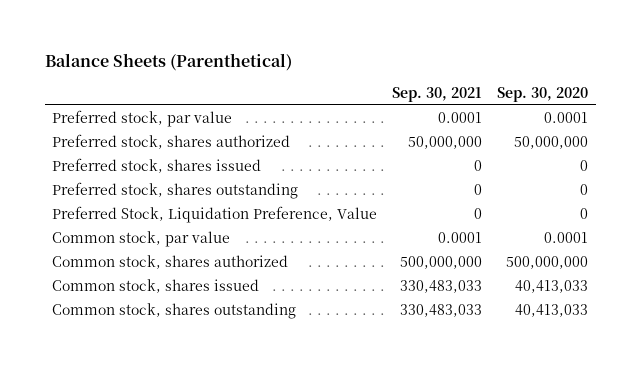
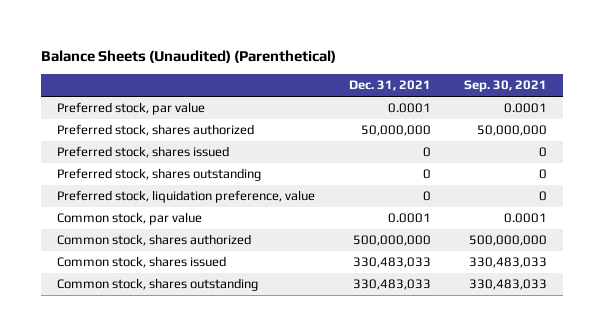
- Balance Sheets (Parenthetical)
+ Balance Sheets (Unaudited) (Parenthetical)
- | Sep. 30, 2021 | Sep. 30, 2020
+ | Dec. 31, 2021 | Sep. 30, 2021
- Preferred Stock, Liquidation Preference, Value | 0 | 0
+ Preferred stock, liquidation preference, value | 0 | 0

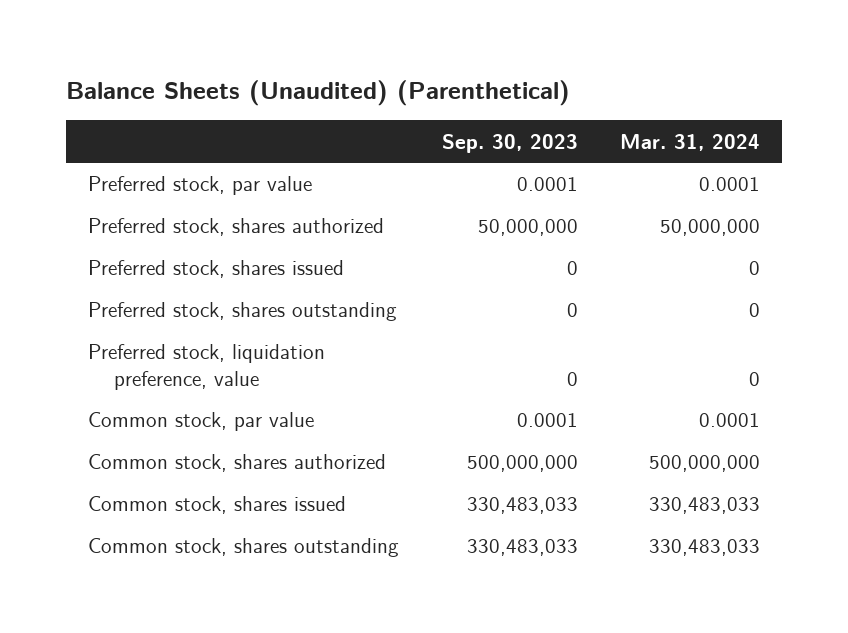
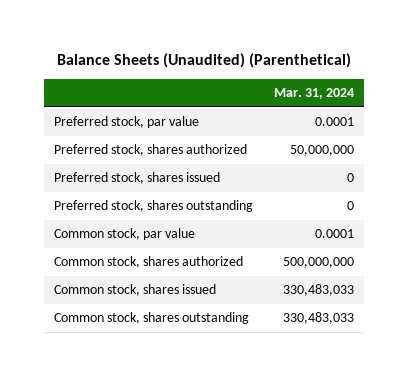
- | Sep. 30, 2023 | Mar. 31, 2024
+ | Mar. 31, 2024
- Preferred stock, liquidation preference, value | 0 | 0

